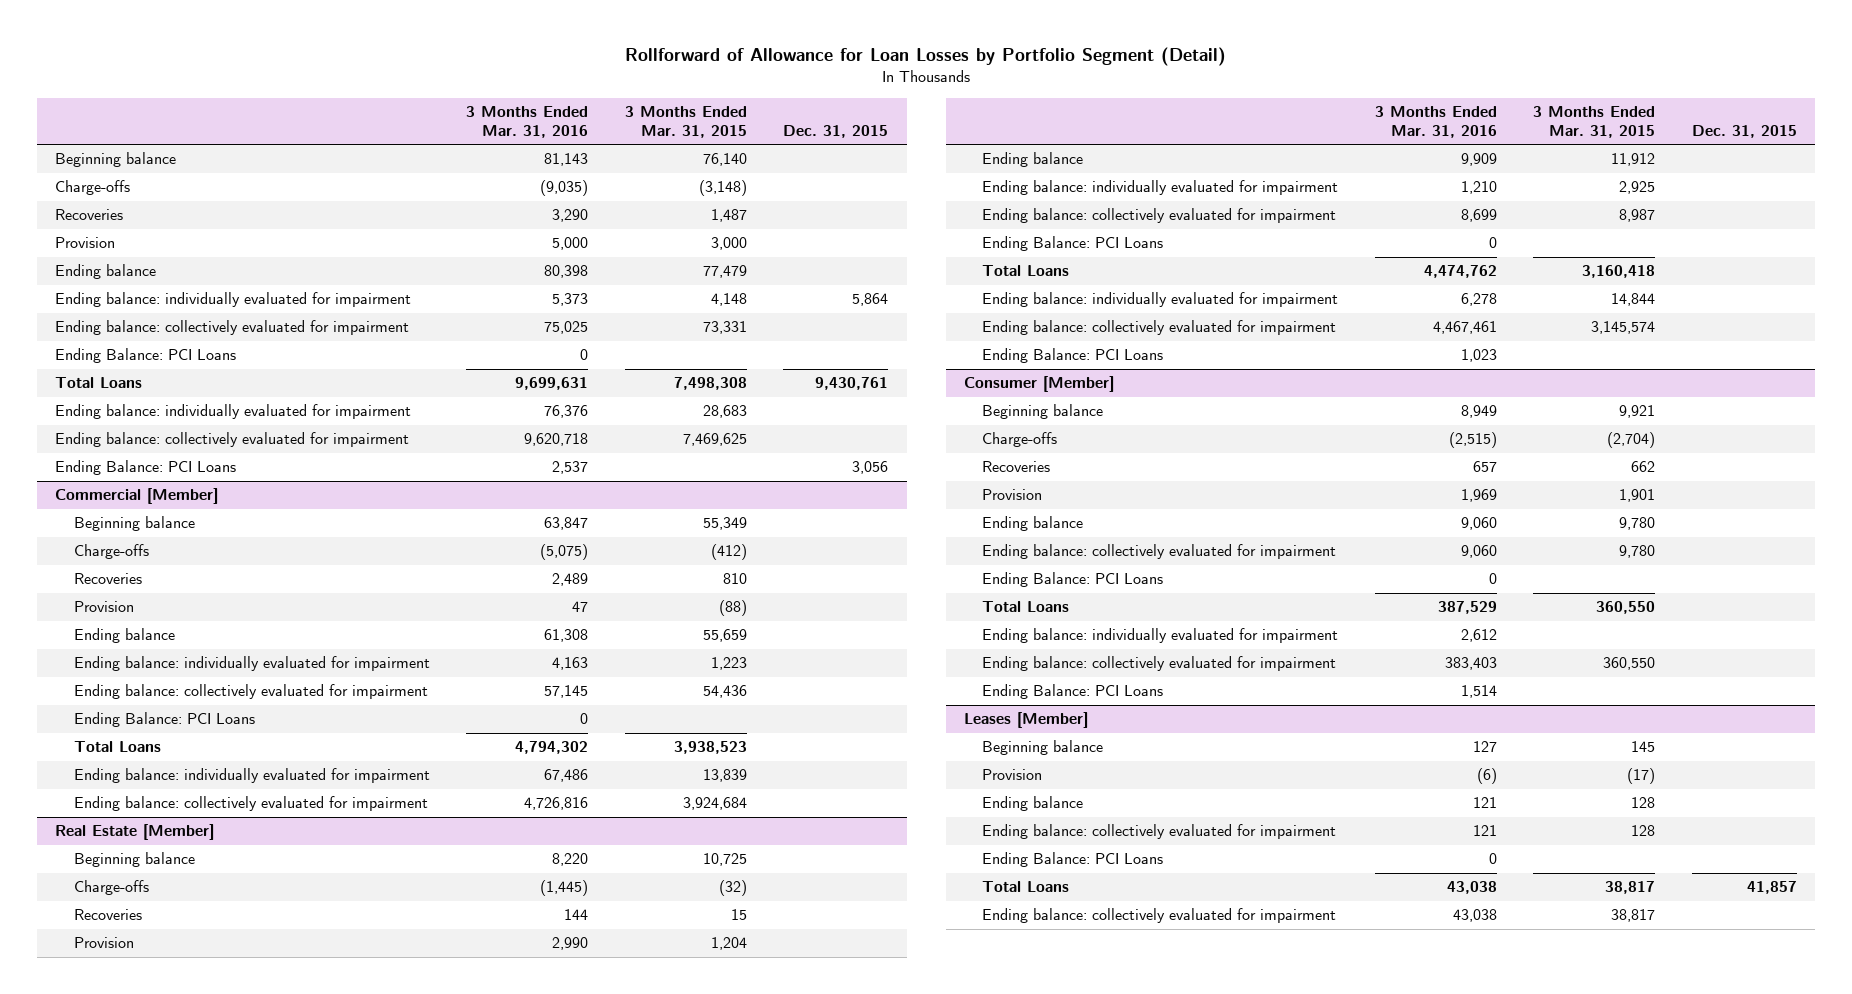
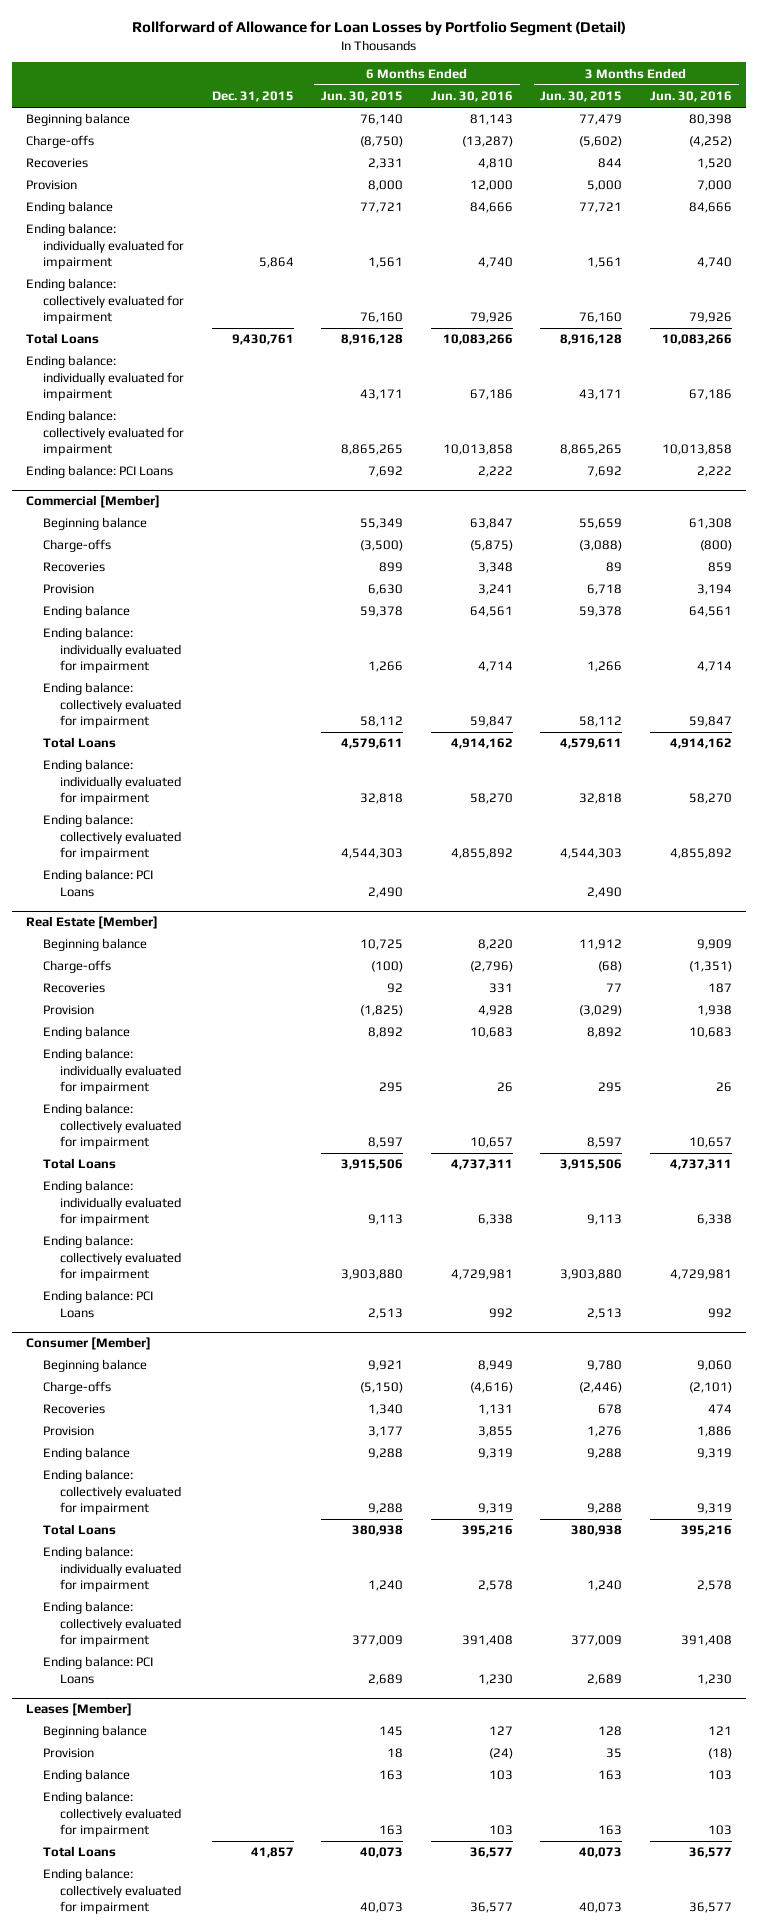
- | 3 Months Ended Mar. 31, 2016 | 3 Months Ended Mar. 31, 2015 | Dec. 31, 2015
+ | Dec. 31, 2015 | 6 Months Ended Jun. 30, 2015 | 6 Months Ended Jun. 30, 2016 | 3 Months Ended Jun. 30, 2015 | 3 Months Ended Jun. 30, 2016
- Ending Balance: PCI Loans | 0 | |
- Ending Balance: PCI Loans | 2,537 | | 3,056
+ Ending balance: PCI Loans | | 7,692 | 2,222 | 7,692 | 2,222
@ Commercial [Member]
- Ending Balance: PCI Loans | 0 | |
+ Ending balance: PCI Loans | | 2,490 | | 2,490 |
@ Real Estate [Member]
- Ending Balance: PCI Loans | 0 | |
- Ending Balance: PCI Loans | 1,023 | |
+ Ending balance: PCI Loans | | 2,513 | 992 | 2,513 | 992
@ Consumer [Member]
- Ending Balance: PCI Loans | 0 | |
- Ending Balance: PCI Loans | 1,514 | |
+ Ending balance: PCI Loans | | 2,689 | 1,230 | 2,689 | 1,230
@ Leases [Member]
- Ending Balance: PCI Loans | 0 | |

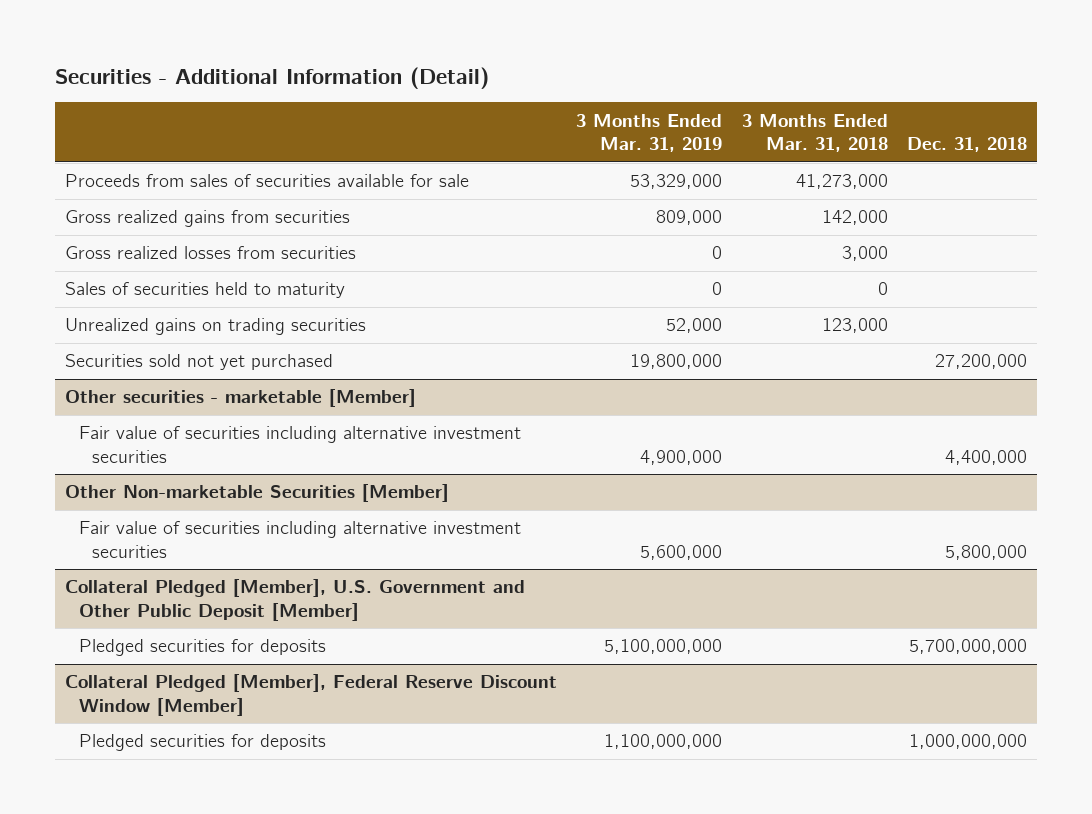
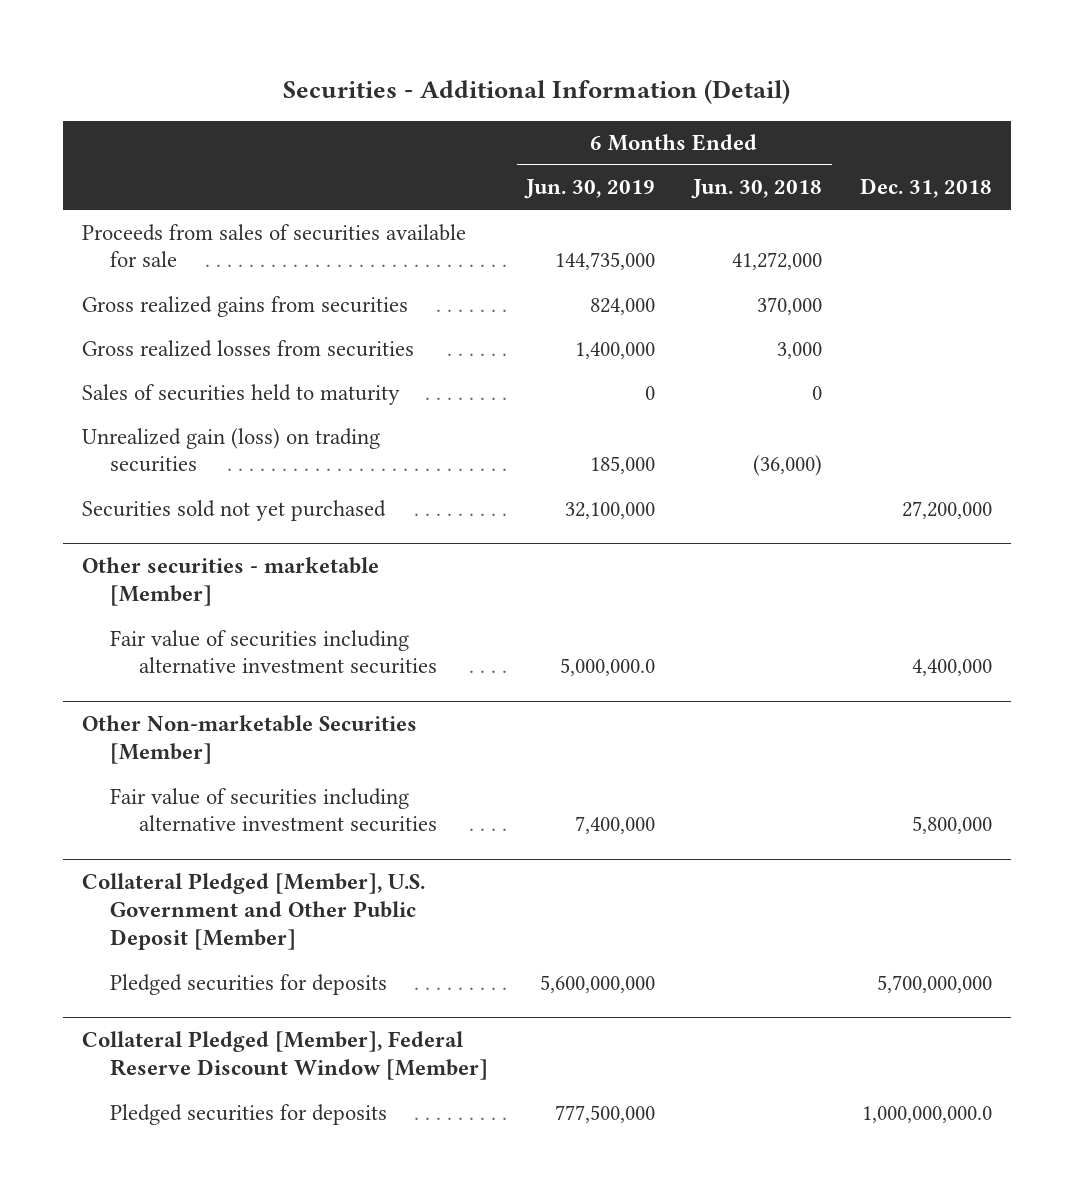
- | 3 Months Ended Mar. 31, 2019 | 3 Months Ended Mar. 31, 2018 | Dec. 31, 2018
+ | 6 Months Ended Jun. 30, 2019 | 6 Months Ended Jun. 30, 2018 | Dec. 31, 2018
- Unrealized gains on trading securities | 52,000 | 123,000 |
+ Unrealized gain (loss) on trading securities | 185,000 | (36,000) |
@ Collateral Pledged [Member], Federal Reserve Discount Window [Member]
- Pledged securities for deposits | 1,100,000,000 | | 1,000,000,000
+ Pledged securities for deposits | 777,500,000 | | 1,000,000,000.0

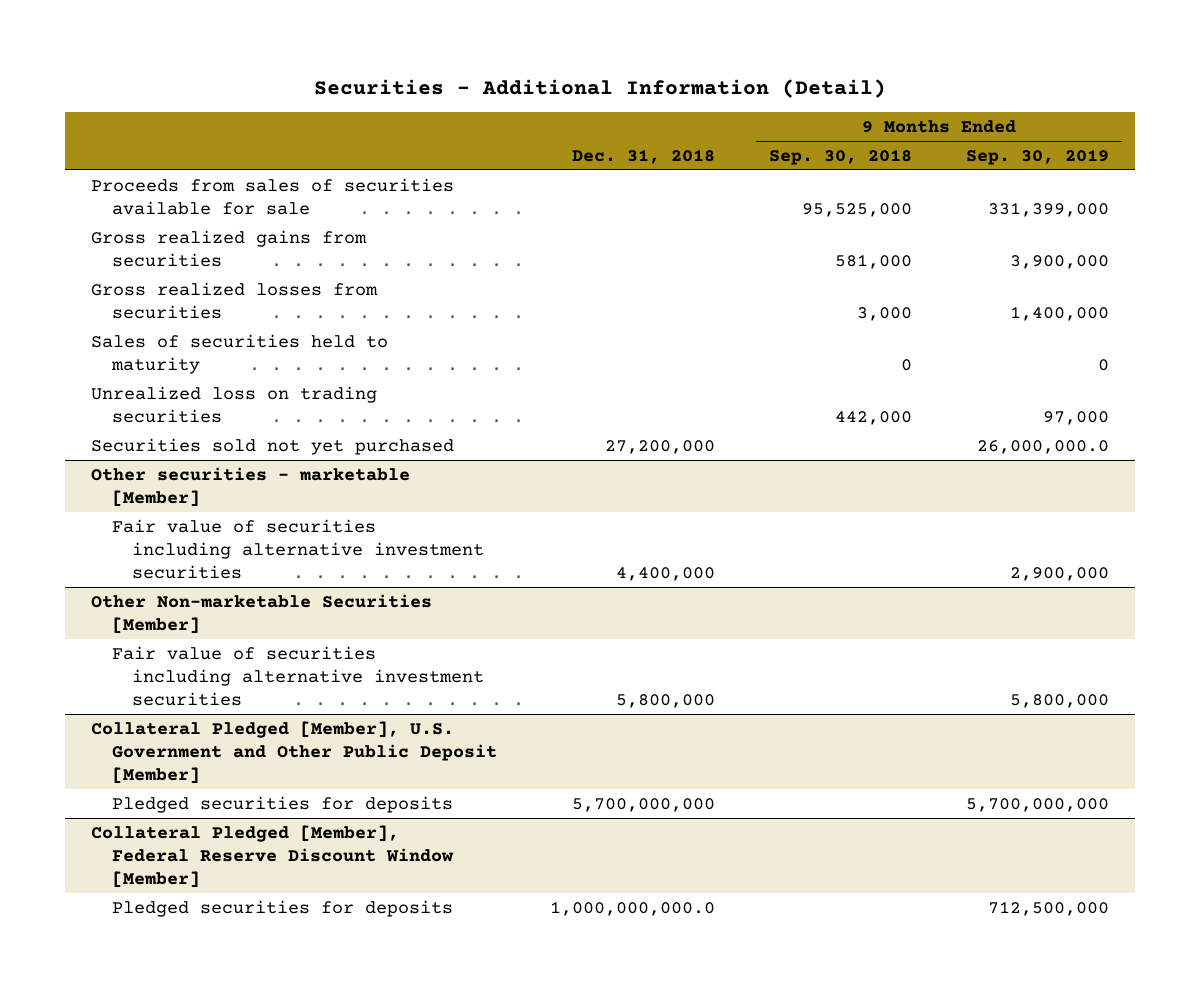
- | 6 Months Ended Jun. 30, 2019 | 6 Months Ended Jun. 30, 2018 | Dec. 31, 2018
+ | Dec. 31, 2018 | 9 Months Ended Sep. 30, 2018 | 9 Months Ended Sep. 30, 2019
- Unrealized gain (loss) on trading securities | 185,000 | (36,000) |
+ Unrealized loss on trading securities | | 442,000 | 97,000

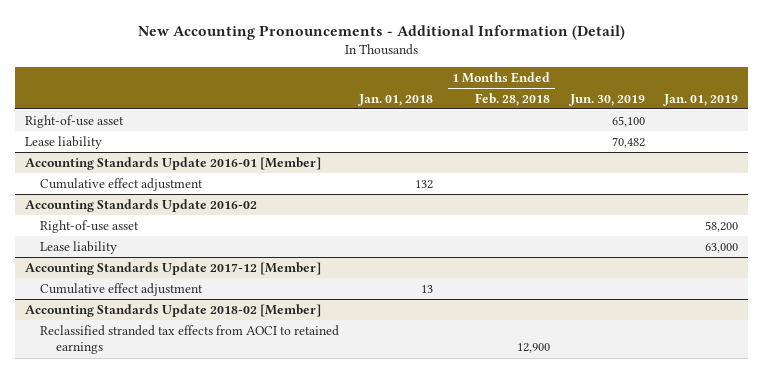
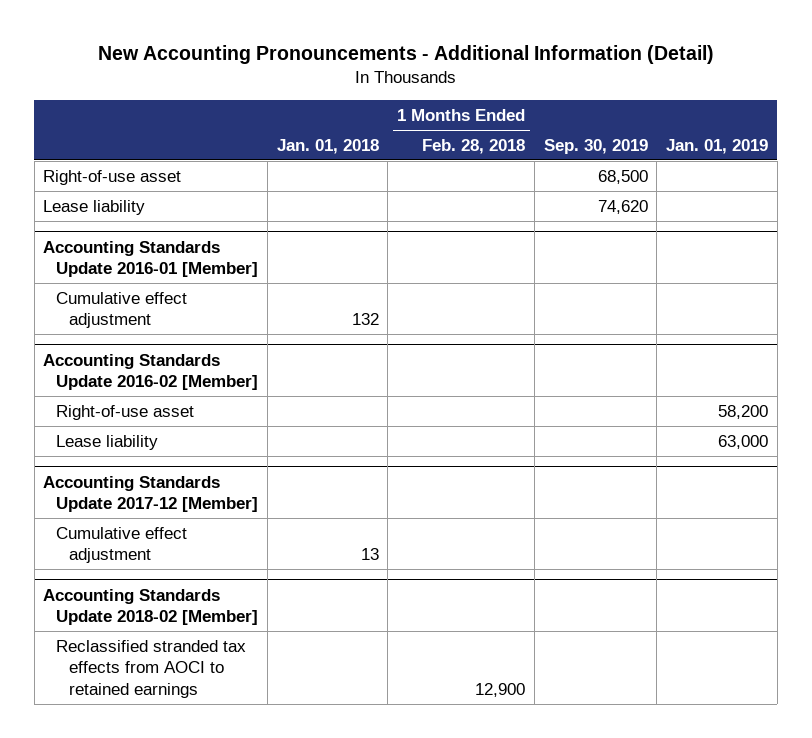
- | Jan. 01, 2018 | 1 Months Ended Feb. 28, 2018 | Jun. 30, 2019 | Jan. 01, 2019
+ | Jan. 01, 2018 | 1 Months Ended Feb. 28, 2018 | Sep. 30, 2019 | Jan. 01, 2019
- Accounting Standards Update 2016-02
+ Accounting Standards Update 2016-02 [Member]

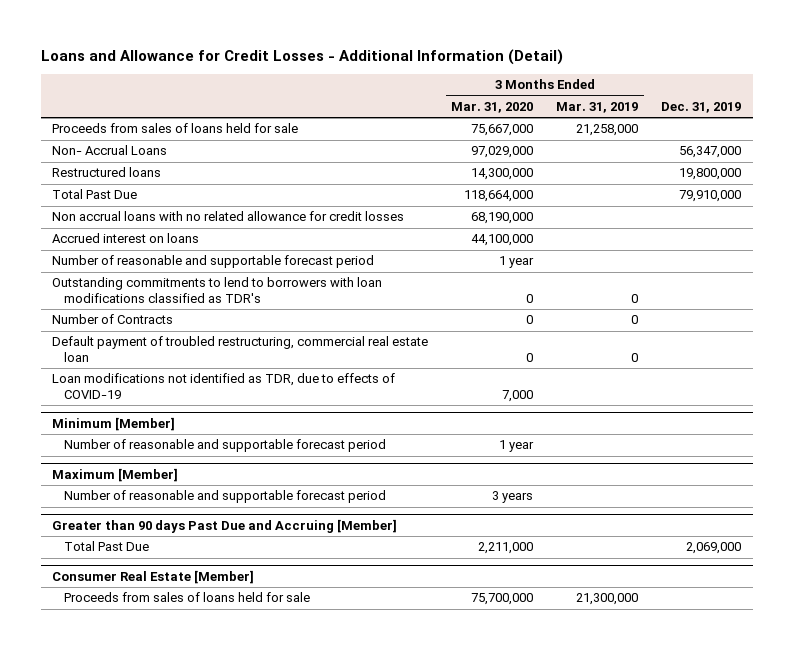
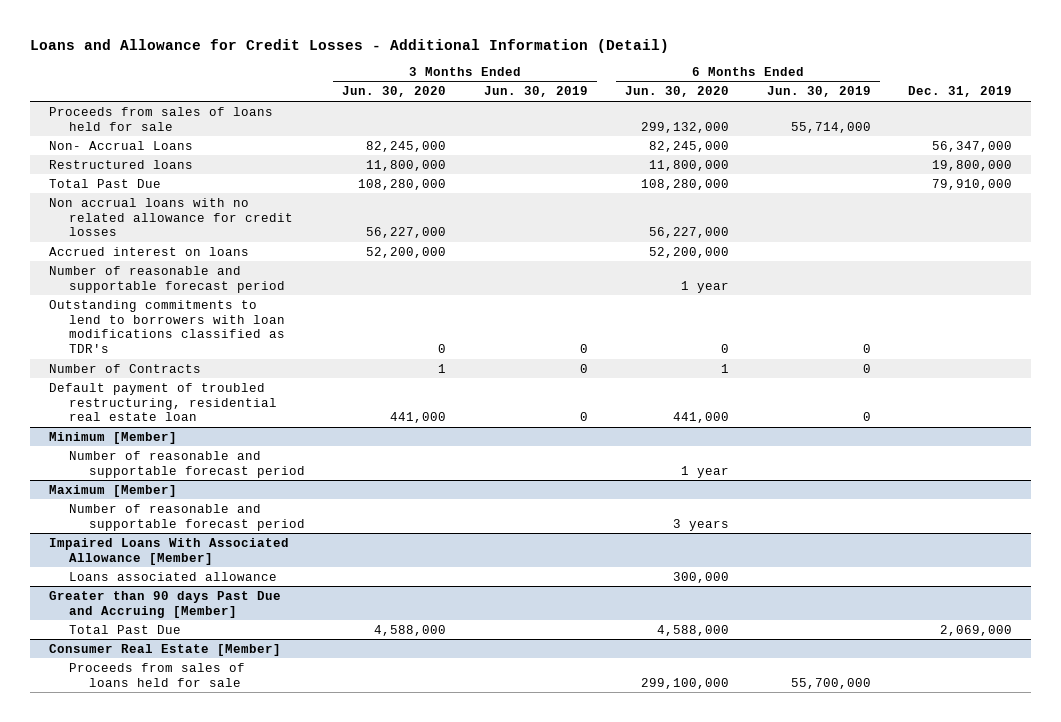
- | 3 Months Ended Mar. 31, 2020 | 3 Months Ended Mar. 31, 2019 | Dec. 31, 2019
+ | 3 Months Ended Jun. 30, 2020 | 3 Months Ended Jun. 30, 2019 | 6 Months Ended Jun. 30, 2020 | 6 Months Ended Jun. 30, 2019 | Dec. 31, 2019
- Default payment of troubled restructuring, commercial real estate loan | 0 | 0 |
- Loan modifications not identified as TDR, due to effects of COVID-19 | 7,000 | |
+ Default payment of troubled restructuring, residential real estate loan | 441,000 | 0 | 441,000 | 0 |
+ Impaired Loans With Associated Allowance [Member]
+ Loans associated allowance | | | 300,000 | |

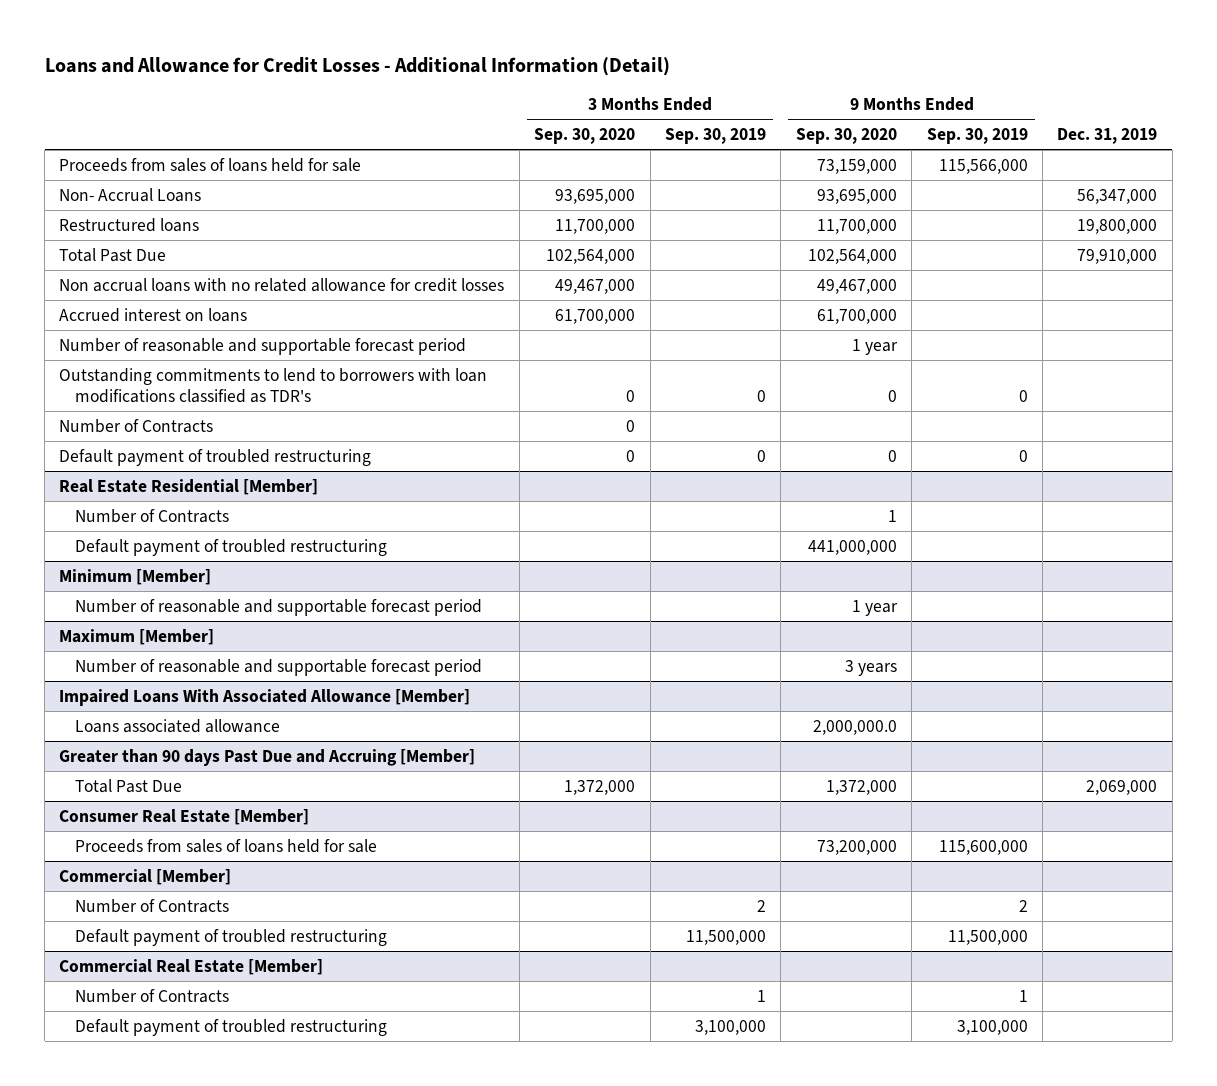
- | 3 Months Ended Jun. 30, 2020 | 3 Months Ended Jun. 30, 2019 | 6 Months Ended Jun. 30, 2020 | 6 Months Ended Jun. 30, 2019 | Dec. 31, 2019
+ | 3 Months Ended Sep. 30, 2020 | 3 Months Ended Sep. 30, 2019 | 9 Months Ended Sep. 30, 2020 | 9 Months Ended Sep. 30, 2019 | Dec. 31, 2019
- Default payment of troubled restructuring, residential real estate loan | 441,000 | 0 | 441,000 | 0 |
+ Default payment of troubled restructuring | 0 | 0 | 0 | 0 |
+ Real Estate Residential [Member]
+ Number of Contracts | | | 1 | |
+ Default payment of troubled restructuring | | | 441,000,000 | |
+ Commercial [Member]
+ Number of Contracts | | 2 | | 2 |
+ Default payment of troubled restructuring | | 11,500,000 | | 11,500,000 |
+ Commercial Real Estate [Member]
+ Number of Contracts | | 1 | | 1 |
+ Default payment of troubled restructuring | | 3,100,000 | | 3,100,000 |

